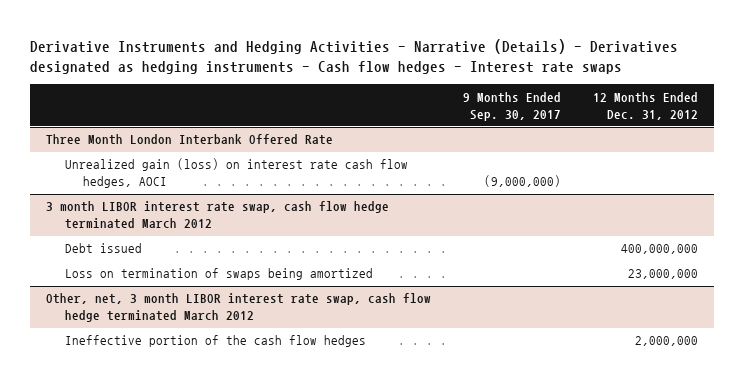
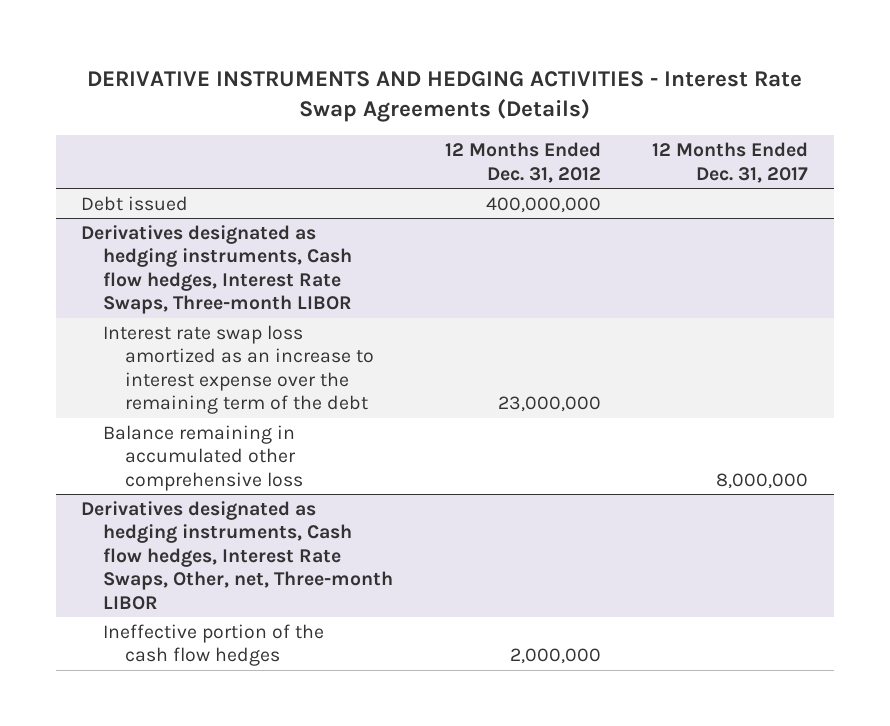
- Derivative Instruments and Hedging Activities - Narrative (Details) - Derivatives designated as hedging instruments - Cash flow hedges - Interest rate swaps
+ DERIVATIVE INSTRUMENTS AND HEDGING ACTIVITIES - Interest Rate Swap Agreements (Details)
- | 9 Months Ended Sep. 30, 2017 | 12 Months Ended Dec. 31, 2012
+ | 12 Months Ended Dec. 31, 2012 | 12 Months Ended Dec. 31, 2017
- Three Month London Interbank Offered Rate
- Unrealized gain (loss) on interest rate cash flow hedges, AOCI | (9,000,000) |
- 3 month LIBOR interest rate swap, cash flow hedge terminated March 2012
- Loss on termination of swaps being amortized | | 23,000,000
- Other, net, 3 month LIBOR interest rate swap, cash flow hedge terminated March 2012
+ Derivatives designated as hedging instruments, Cash flow hedges, Interest Rate Swaps, Three-month LIBOR
+ Interest rate swap loss amortized as an increase to interest expense over the remaining term of the debt | 23,000,000 |
+ Balance remaining in accumulated other comprehensive loss | | 8,000,000
+ Derivatives designated as hedging instruments, Cash flow hedges, Interest Rate Swaps, Other, net, Three-month LIBOR

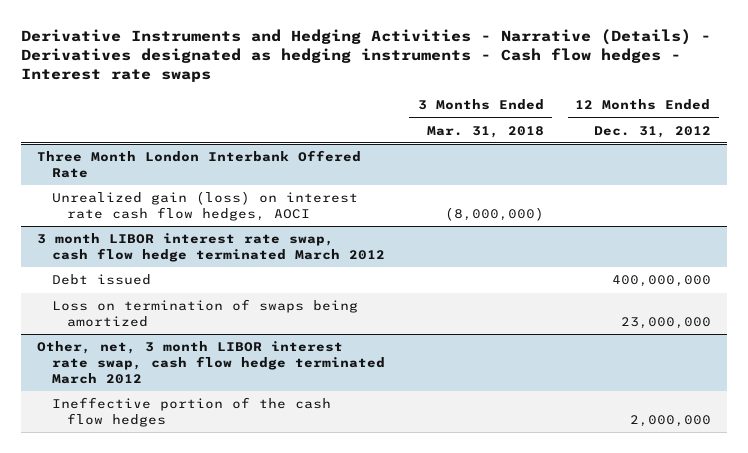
- DERIVATIVE INSTRUMENTS AND HEDGING ACTIVITIES - Interest Rate Swap Agreements (Details)
+ Derivative Instruments and Hedging Activities - Narrative (Details) - Derivatives designated as hedging instruments - Cash flow hedges - Interest rate swaps
- | 12 Months Ended Dec. 31, 2012 | 12 Months Ended Dec. 31, 2017
+ | 3 Months Ended Mar. 31, 2018 | 12 Months Ended Dec. 31, 2012
+ Three Month London Interbank Offered Rate
+ Unrealized gain (loss) on interest rate cash flow hedges, AOCI | (8,000,000) |
+ 3 month LIBOR interest rate swap, cash flow hedge terminated March 2012
- Derivatives designated as hedging instruments, Cash flow hedges, Interest Rate Swaps, Three-month LIBOR
- Interest rate swap loss amortized as an increase to interest expense over the remaining term of the debt | 23,000,000 |
- Balance remaining in accumulated other comprehensive loss | | 8,000,000
- Derivatives designated as hedging instruments, Cash flow hedges, Interest Rate Swaps, Other, net, Three-month LIBOR
+ Loss on termination of swaps being amortized | | 23,000,000
+ Other, net, 3 month LIBOR interest rate swap, cash flow hedge terminated March 2012

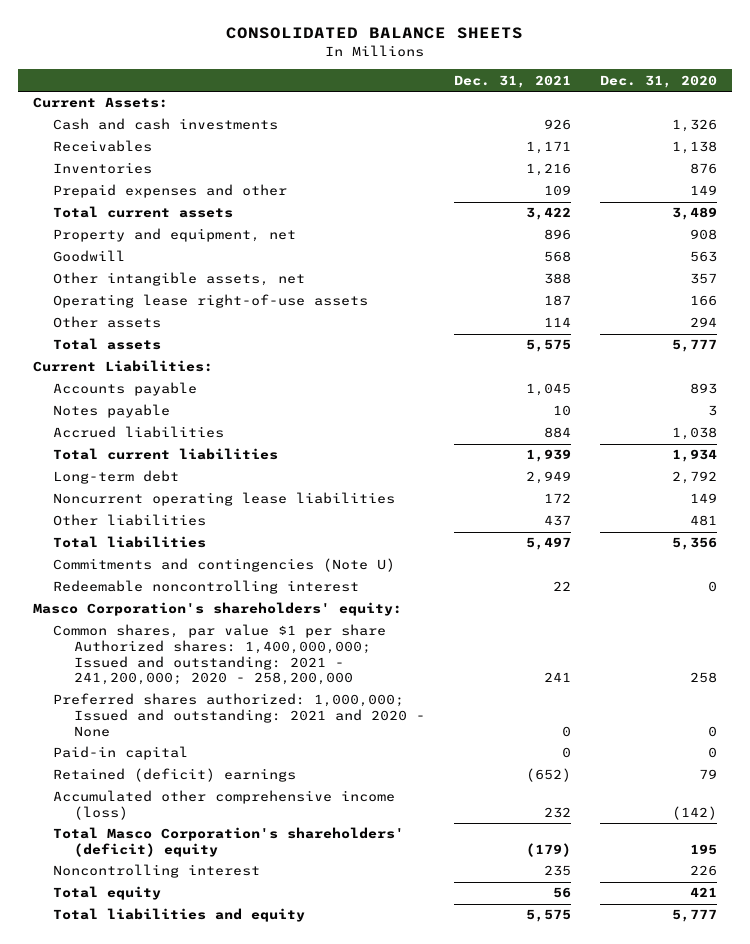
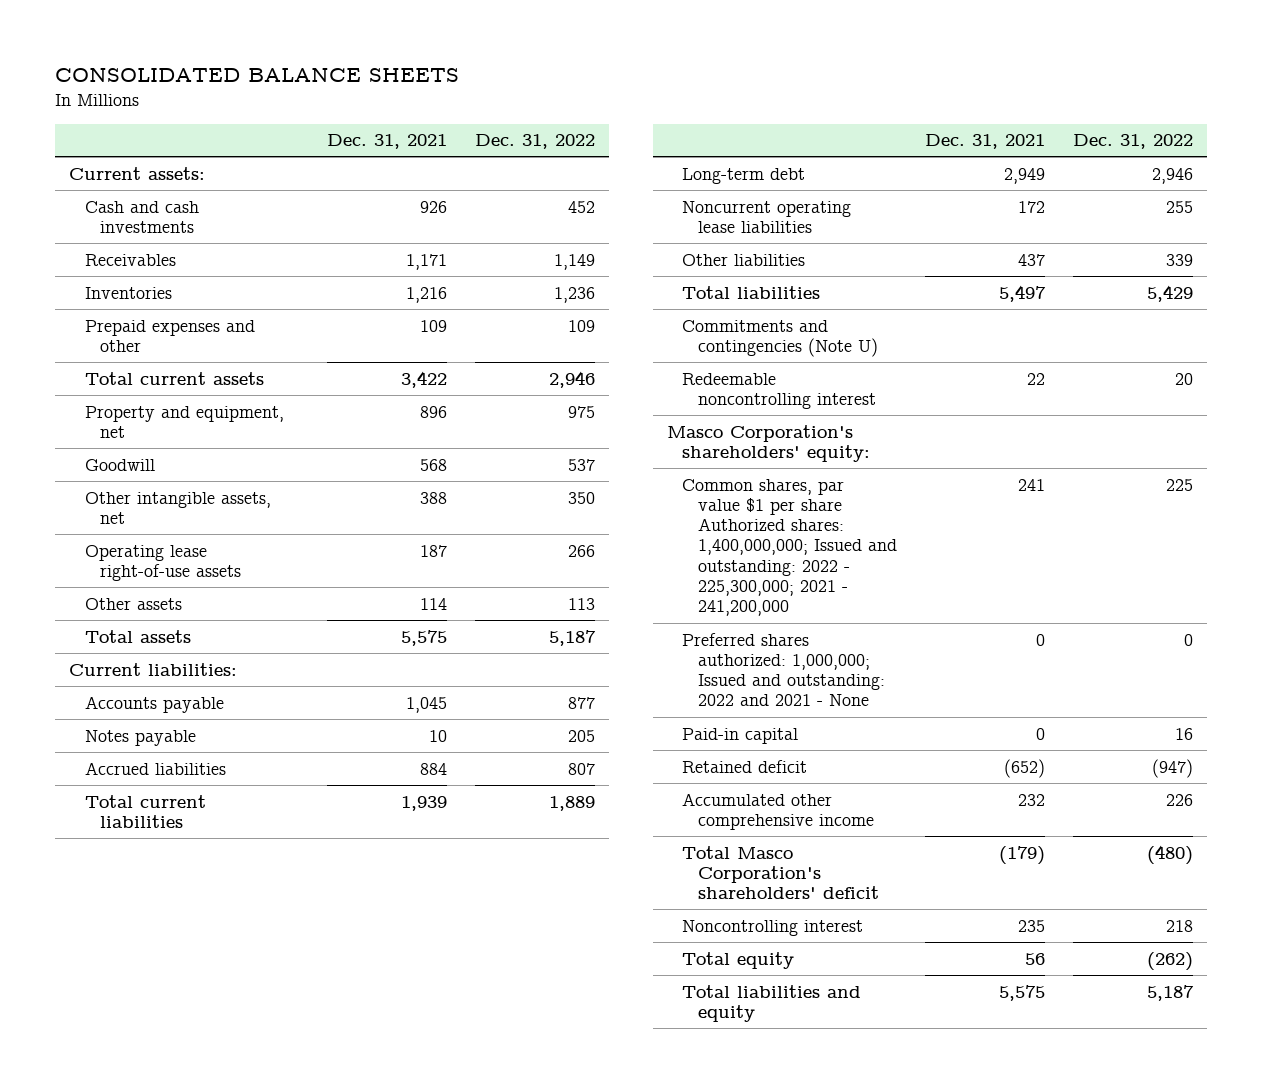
- | Dec. 31, 2021 | Dec. 31, 2020
+ | Dec. 31, 2021 | Dec. 31, 2022
- Current Assets:
+ Current assets:
- Current Liabilities:
+ Current liabilities:
- Common shares, par value $1 per share Authorized shares: 1,400,000,000; Issued and outstanding: 2021 - 241,200,000; 2020 - 258,200,000 | 241 | 258
- Preferred shares authorized: 1,000,000; Issued and outstanding: 2021 and 2020 - None | 0 | 0
+ Common shares, par value $1 per share Authorized shares: 1,400,000,000; Issued and outstanding: 2022 - 225,300,000; 2021 - 241,200,000 | 241 | 225
+ Preferred shares authorized: 1,000,000; Issued and outstanding: 2022 and 2021 - None | 0 | 0
- Retained (deficit) earnings | (652) | 79
- Accumulated other comprehensive income (loss) | 232 | (142)
- Total Masco Corporation's shareholders' (deficit) equity | (179) | 195
+ Retained deficit | (652) | (947)
+ Accumulated other comprehensive income | 232 | 226
+ Total Masco Corporation's shareholders' deficit | (179) | (480)

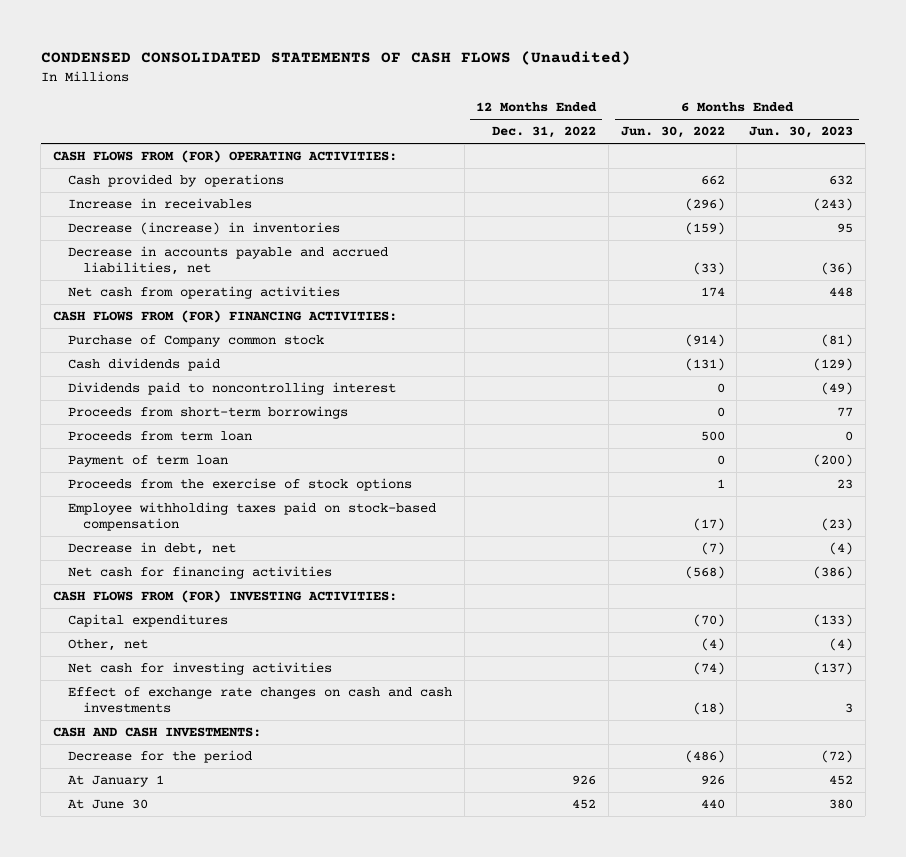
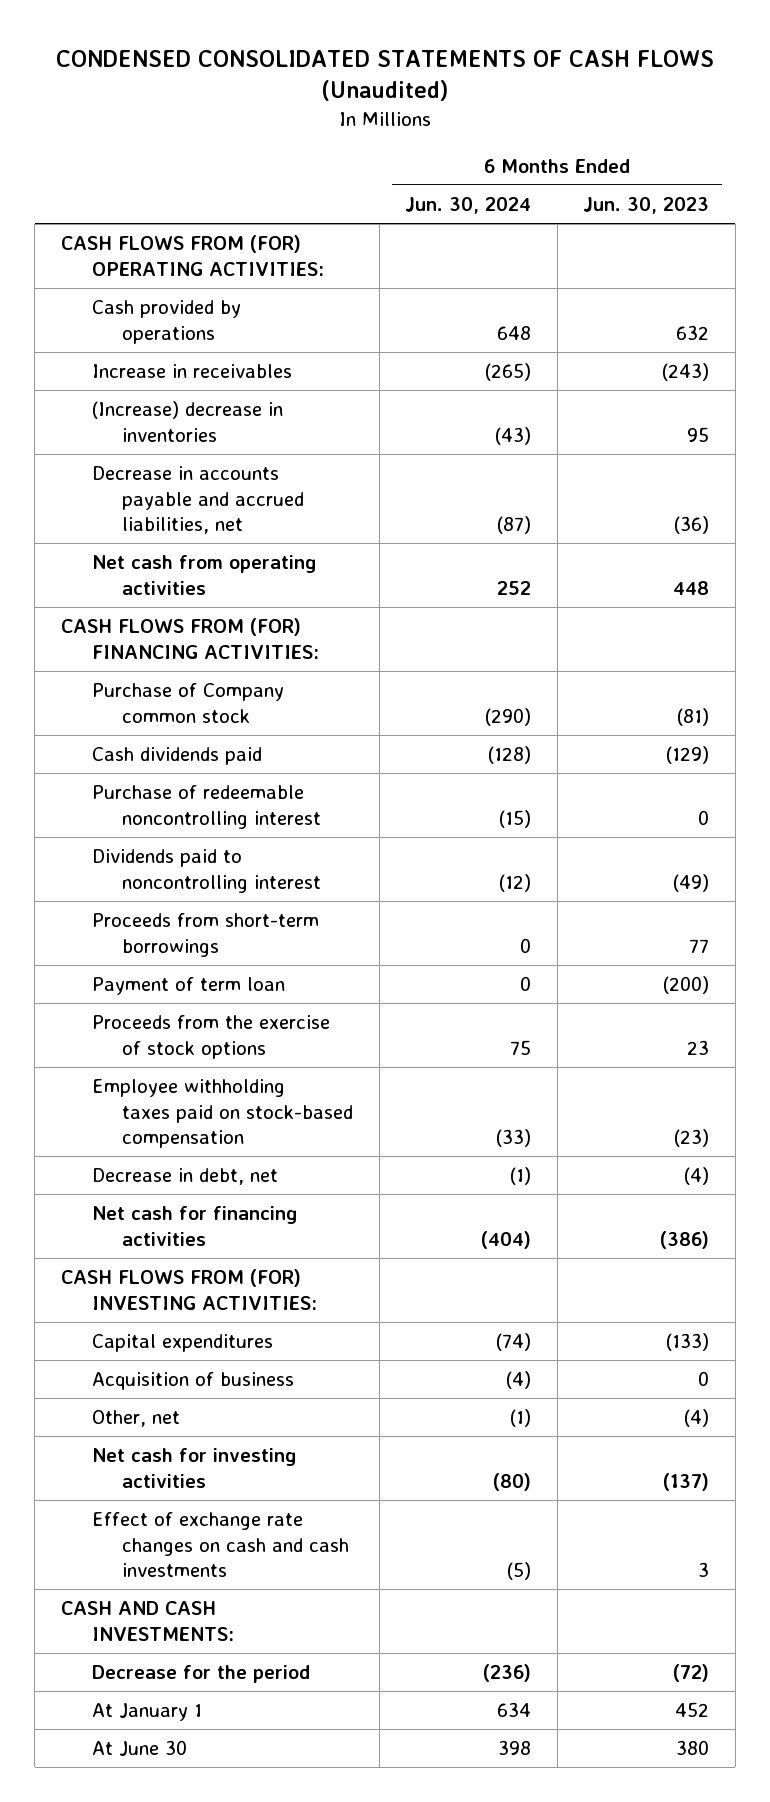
- | 12 Months Ended Dec. 31, 2022 | 6 Months Ended Jun. 30, 2022 | 6 Months Ended Jun. 30, 2023
+ | 6 Months Ended Jun. 30, 2024 | 6 Months Ended Jun. 30, 2023
- Decrease (increase) in inventories | | (159) | 95
+ (Increase) decrease in inventories | (43) | 95
+ Purchase of redeemable noncontrolling interest | (15) | 0
- Proceeds from term loan | | 500 | 0
+ Acquisition of business | (4) | 0

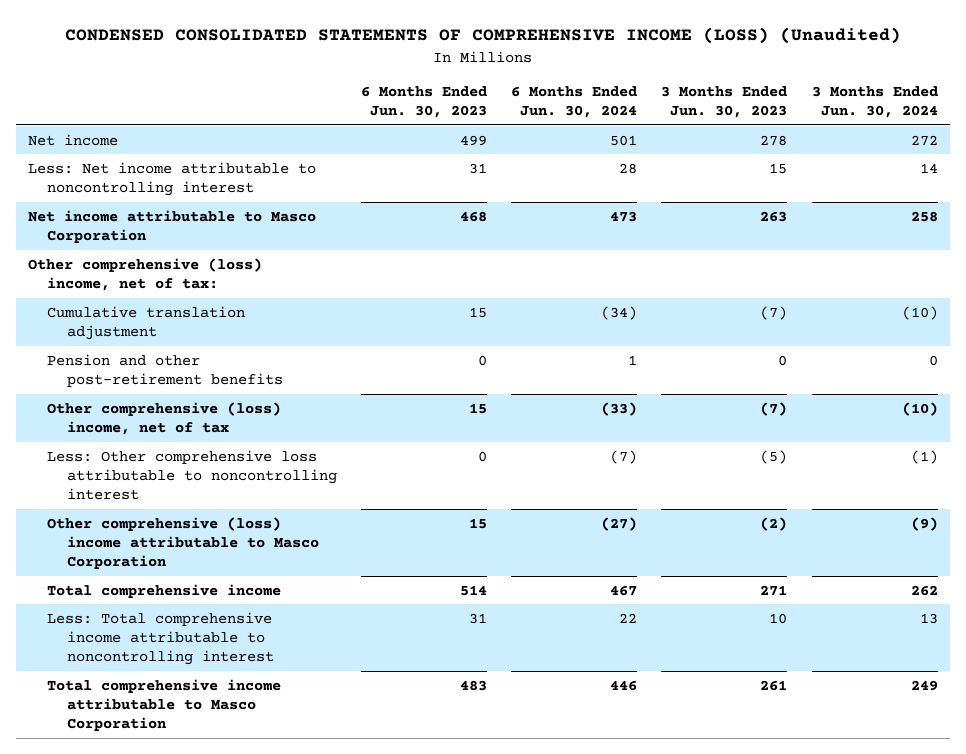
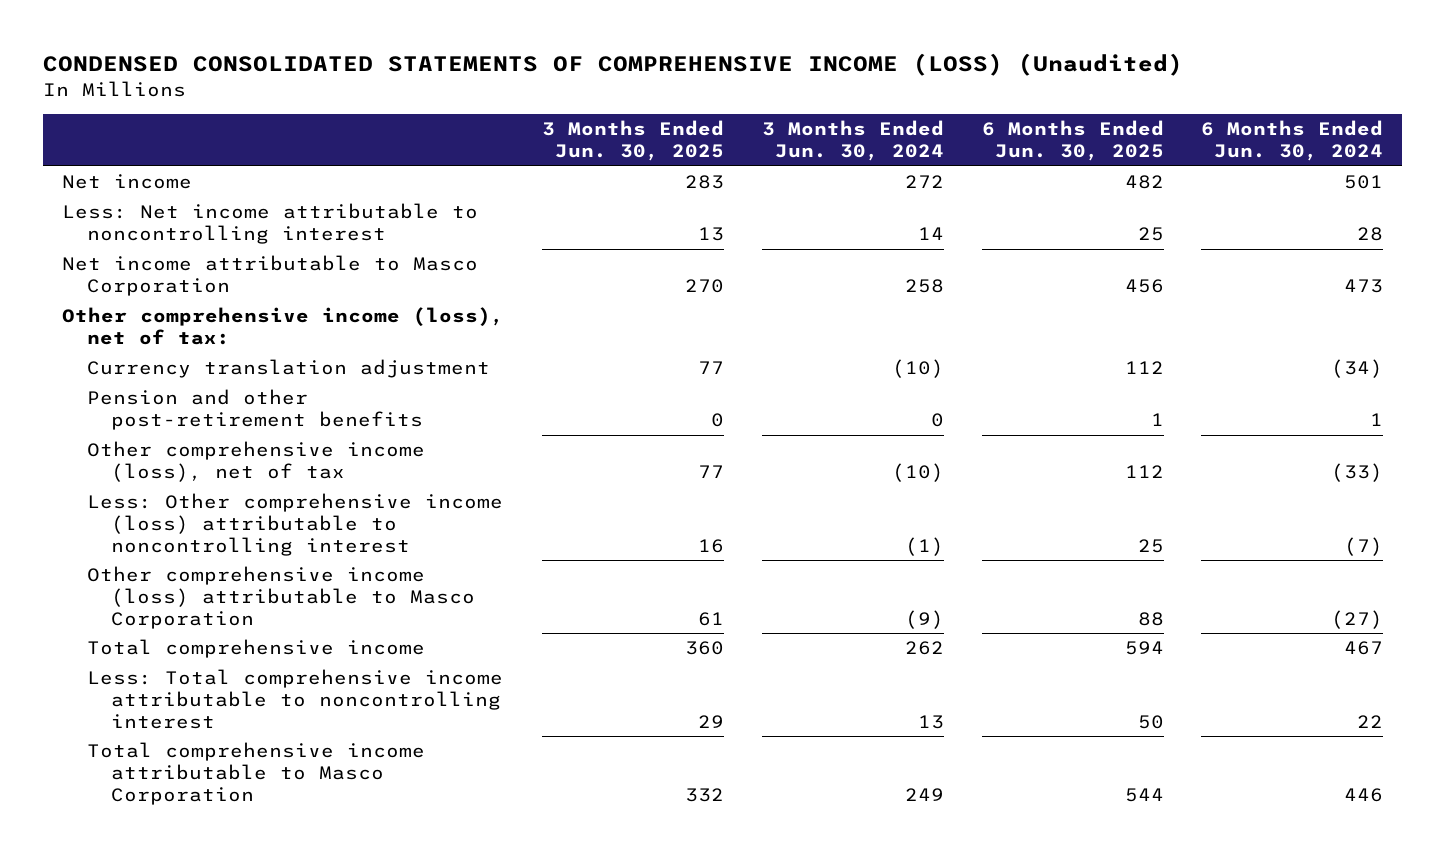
- | 6 Months Ended Jun. 30, 2023 | 6 Months Ended Jun. 30, 2024 | 3 Months Ended Jun. 30, 2023 | 3 Months Ended Jun. 30, 2024
+ | 3 Months Ended Jun. 30, 2025 | 3 Months Ended Jun. 30, 2024 | 6 Months Ended Jun. 30, 2025 | 6 Months Ended Jun. 30, 2024
- Other comprehensive (loss) income, net of tax:
- Cumulative translation adjustment | 15 | (34) | (7) | (10)
+ Other comprehensive income (loss), net of tax:
+ Currency translation adjustment | 77 | (10) | 112 | (34)
- Other comprehensive (loss) income, net of tax | 15 | (33) | (7) | (10)
- Less: Other comprehensive loss attributable to noncontrolling interest | 0 | (7) | (5) | (1)
- Other comprehensive (loss) income attributable to Masco Corporation | 15 | (27) | (2) | (9)
+ Other comprehensive income (loss), net of tax | 77 | (10) | 112 | (33)
+ Less: Other comprehensive income (loss) attributable to noncontrolling interest | 16 | (1) | 25 | (7)
+ Other comprehensive income (loss) attributable to Masco Corporation | 61 | (9) | 88 | (27)

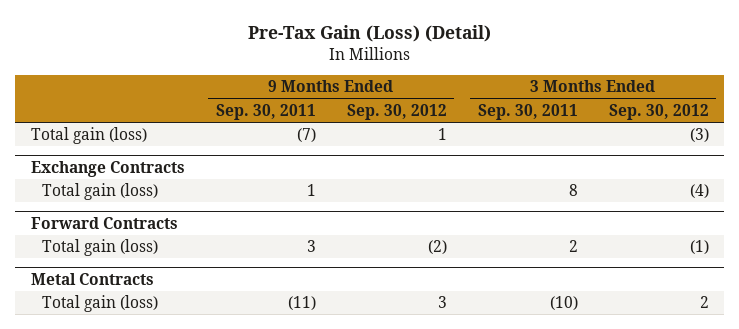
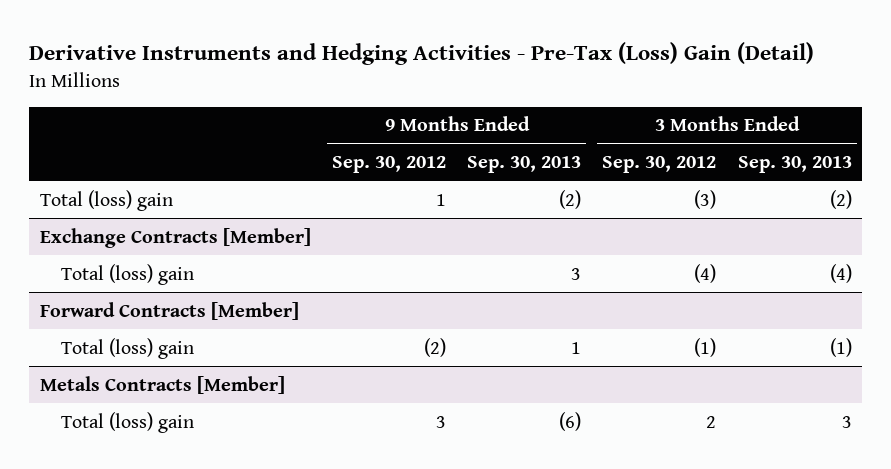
- Pre-Tax Gain (Loss) (Detail)
+ Derivative Instruments and Hedging Activities - Pre-Tax (Loss) Gain (Detail)
- | 9 Months Ended Sep. 30, 2011 | 9 Months Ended Sep. 30, 2012 | 3 Months Ended Sep. 30, 2011 | 3 Months Ended Sep. 30, 2012
+ | 9 Months Ended Sep. 30, 2012 | 9 Months Ended Sep. 30, 2013 | 3 Months Ended Sep. 30, 2012 | 3 Months Ended Sep. 30, 2013
- Total gain (loss) | (7) | 1 | | (3)
- Exchange Contracts
- Total gain (loss) | 1 | | 8 | (4)
- Forward Contracts
- Total gain (loss) | 3 | (2) | 2 | (1)
- Metal Contracts
- Total gain (loss) | (11) | 3 | (10) | 2
+ Total (loss) gain | 1 | (2) | (3) | (2)
+ Exchange Contracts [Member]
+ Total (loss) gain | | 3 | (4) | (4)
+ Forward Contracts [Member]
+ Total (loss) gain | (2) | 1 | (1) | (1)
+ Metals Contracts [Member]
+ Total (loss) gain | 3 | (6) | 2 | 3

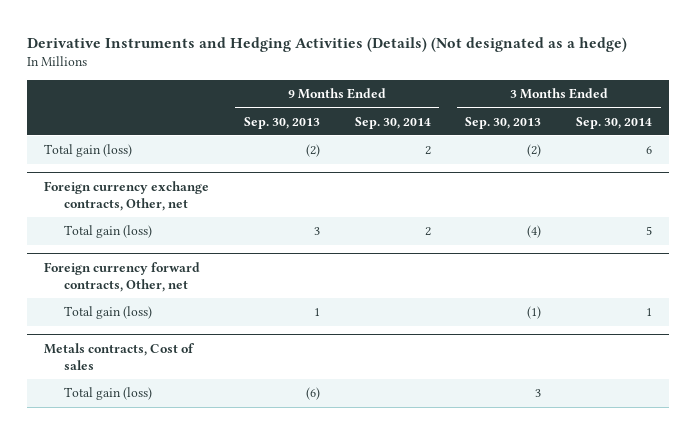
- Derivative Instruments and Hedging Activities - Pre-Tax (Loss) Gain (Detail)
+ Derivative Instruments and Hedging Activities (Details) (Not designated as a hedge)
- | 9 Months Ended Sep. 30, 2012 | 9 Months Ended Sep. 30, 2013 | 3 Months Ended Sep. 30, 2012 | 3 Months Ended Sep. 30, 2013
+ | 9 Months Ended Sep. 30, 2013 | 9 Months Ended Sep. 30, 2014 | 3 Months Ended Sep. 30, 2013 | 3 Months Ended Sep. 30, 2014
- Total (loss) gain | 1 | (2) | (3) | (2)
- Exchange Contracts [Member]
- Total (loss) gain | | 3 | (4) | (4)
- Forward Contracts [Member]
- Total (loss) gain | (2) | 1 | (1) | (1)
- Metals Contracts [Member]
- Total (loss) gain | 3 | (6) | 2 | 3
+ Total gain (loss) | (2) | 2 | (2) | 6
+ Foreign currency exchange contracts, Other, net
+ Total gain (loss) | 3 | 2 | (4) | 5
+ Foreign currency forward contracts, Other, net
+ Total gain (loss) | 1 | | (1) | 1
+ Metals contracts, Cost of sales
+ Total gain (loss) | (6) | | 3 |

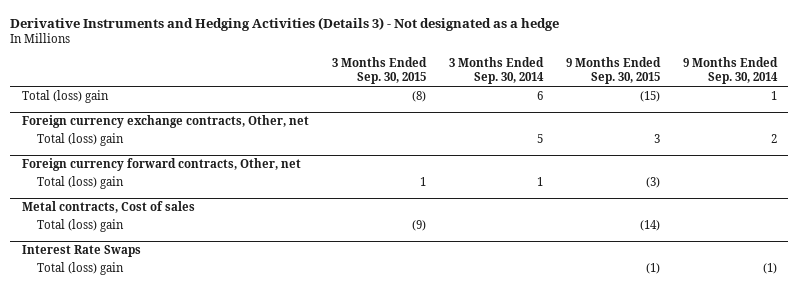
- Derivative Instruments and Hedging Activities (Details) (Not designated as a hedge)
+ Derivative Instruments and Hedging Activities (Details 3) - Not designated as a hedge
- | 9 Months Ended Sep. 30, 2013 | 9 Months Ended Sep. 30, 2014 | 3 Months Ended Sep. 30, 2013 | 3 Months Ended Sep. 30, 2014
+ | 3 Months Ended Sep. 30, 2015 | 3 Months Ended Sep. 30, 2014 | 9 Months Ended Sep. 30, 2015 | 9 Months Ended Sep. 30, 2014
- Total gain (loss) | (2) | 2 | (2) | 6
+ Total (loss) gain | (8) | 6 | (15) | 1
@ Foreign currency exchange contracts, Other, net
- Total gain (loss) | 3 | 2 | (4) | 5
+ Total (loss) gain | | 5 | 3 | 2
@ Foreign currency forward contracts, Other, net
- Total gain (loss) | 1 | | (1) | 1
- Metals contracts, Cost of sales
- Total gain (loss) | (6) | | 3 |
@ Foreign currency forward contracts, Other, net
+ Total (loss) gain | 1 | 1 | (3) |
+ Metal contracts, Cost of sales
+ Total (loss) gain | (9) | | (14) |
+ Interest Rate Swaps
+ Total (loss) gain | | | (1) | (1)

